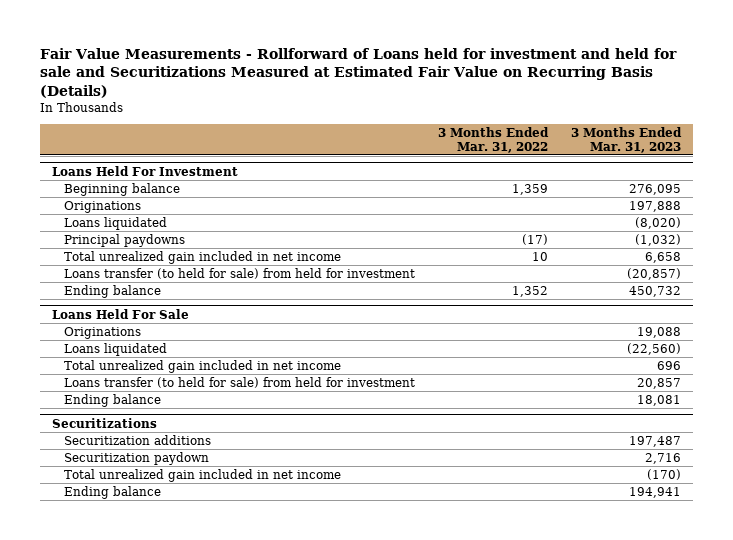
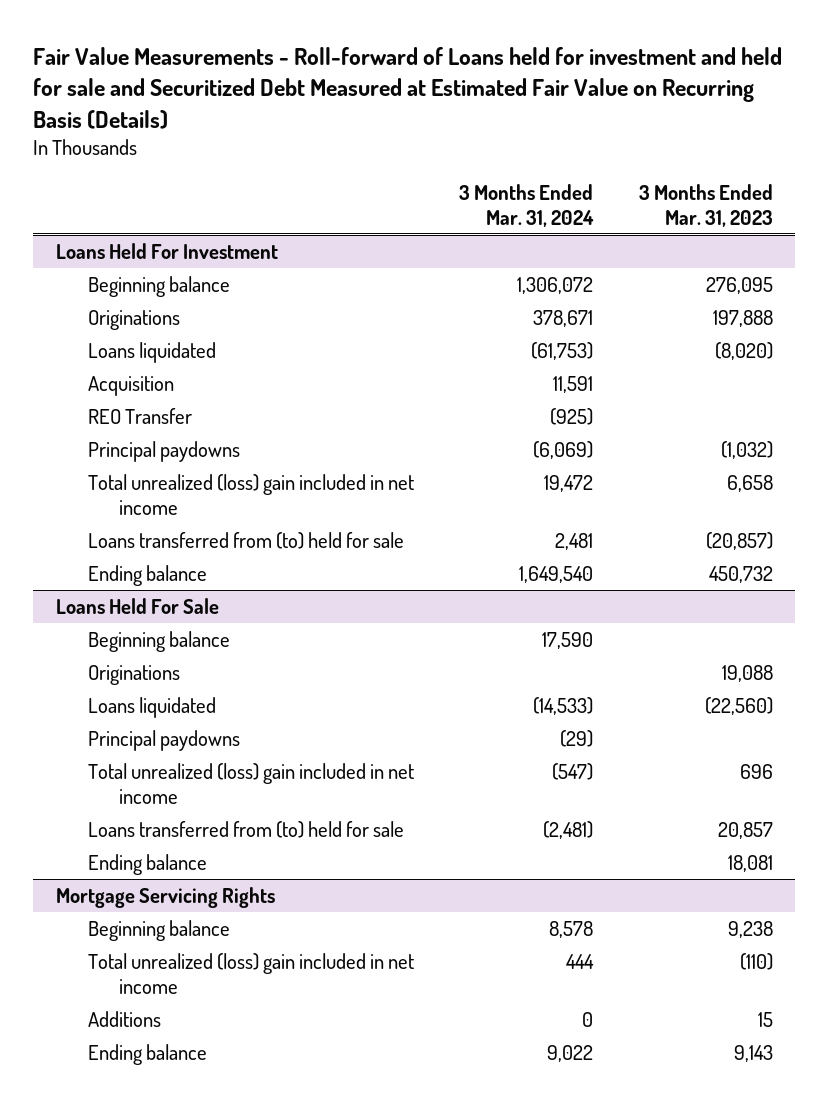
- Fair Value Measurements - Rollforward of Loans held for investment and held for sale and Securitizations Measured at Estimated Fair Value on Recurring Basis (Details)
+ Fair Value Measurements - Roll-forward of Loans held for investment and held for sale and Securitized Debt Measured at Estimated Fair Value on Recurring Basis (Details)
- | 3 Months Ended Mar. 31, 2022 | 3 Months Ended Mar. 31, 2023
+ | 3 Months Ended Mar. 31, 2024 | 3 Months Ended Mar. 31, 2023
@ Loans Held For Investment
+ Acquisition | 11,591 |
+ REO Transfer | (925) |
- Total unrealized gain included in net income | 10 | 6,658
- Loans transfer (to held for sale) from held for investment | | (20,857)
+ Total unrealized (loss) gain included in net income | 19,472 | 6,658
+ Loans transferred from (to) held for sale | 2,481 | (20,857)
@ Loans Held For Sale
+ Beginning balance | 17,590 |
- Total unrealized gain included in net income | | 696
- Loans transfer (to held for sale) from held for investment | | 20,857
+ Principal paydowns | (29) |
+ Total unrealized (loss) gain included in net income | (547) | 696
+ Loans transferred from (to) held for sale | (2,481) | 20,857
- Securitizations
- Securitization additions | | 197,487
- Securitization paydown | | 2,716
- Total unrealized gain included in net income | | (170)
- Ending balance | | 194,941
+ Mortgage Servicing Rights
+ Beginning balance | 8,578 | 9,238
+ Total unrealized (loss) gain included in net income | 444 | (110)
+ Additions | 0 | 15
+ Ending balance | 9,022 | 9,143

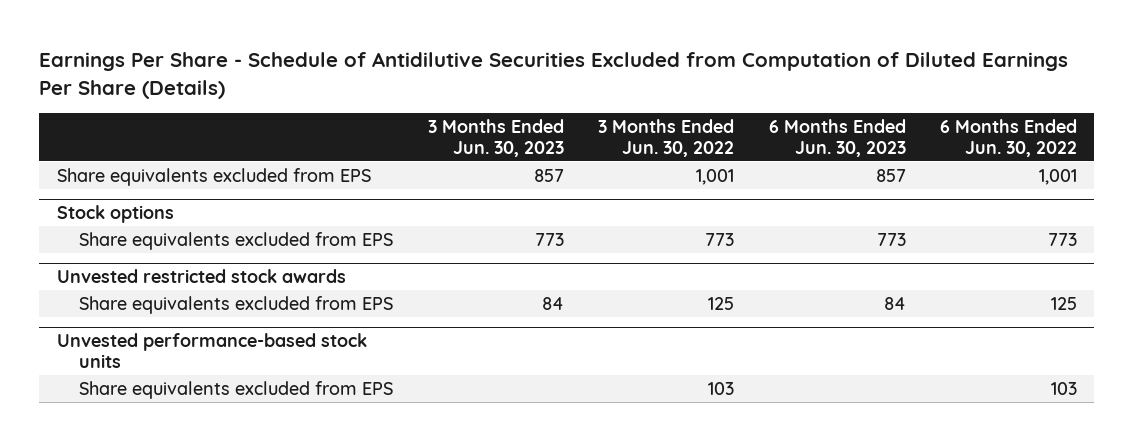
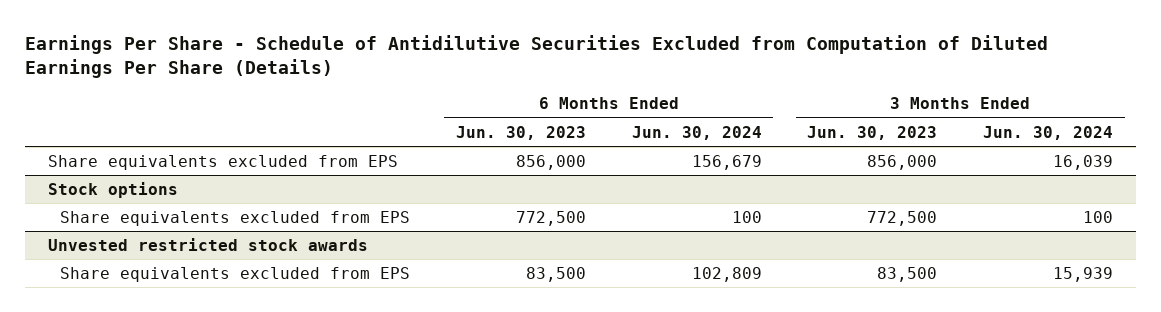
- | 3 Months Ended Jun. 30, 2023 | 3 Months Ended Jun. 30, 2022 | 6 Months Ended Jun. 30, 2023 | 6 Months Ended Jun. 30, 2022
+ | 6 Months Ended Jun. 30, 2023 | 6 Months Ended Jun. 30, 2024 | 3 Months Ended Jun. 30, 2023 | 3 Months Ended Jun. 30, 2024
- Share equivalents excluded from EPS | 857 | 1,001 | 857 | 1,001
+ Share equivalents excluded from EPS | 856,000 | 156,679 | 856,000 | 16,039
@ Stock options
- Share equivalents excluded from EPS | 773 | 773 | 773 | 773
+ Share equivalents excluded from EPS | 772,500 | 100 | 772,500 | 100
@ Unvested restricted stock awards
- Share equivalents excluded from EPS | 84 | 125 | 84 | 125
- Unvested performance-based stock units
- Share equivalents excluded from EPS | | 103 | | 103
@ Unvested restricted stock awards
+ Share equivalents excluded from EPS | 83,500 | 102,809 | 83,500 | 15,939

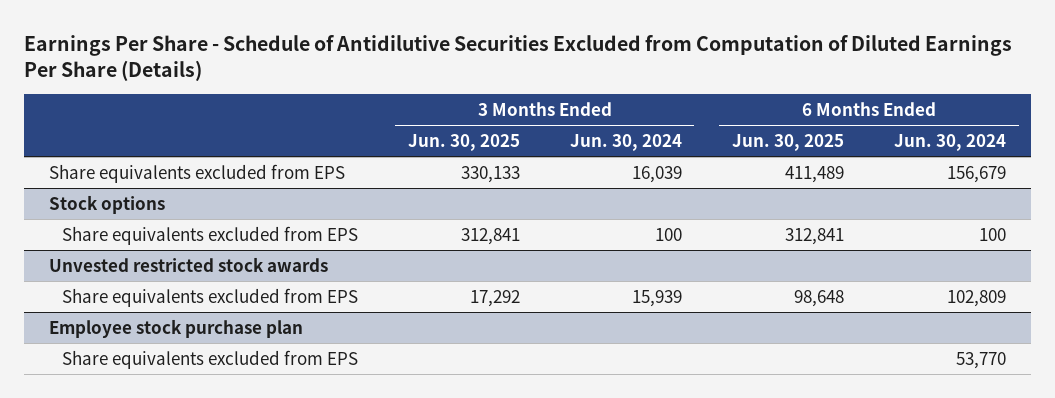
- | 6 Months Ended Jun. 30, 2023 | 6 Months Ended Jun. 30, 2024 | 3 Months Ended Jun. 30, 2023 | 3 Months Ended Jun. 30, 2024
+ | 3 Months Ended Jun. 30, 2025 | 3 Months Ended Jun. 30, 2024 | 6 Months Ended Jun. 30, 2025 | 6 Months Ended Jun. 30, 2024
+ Employee stock purchase plan
+ Share equivalents excluded from EPS | | | | 53,770

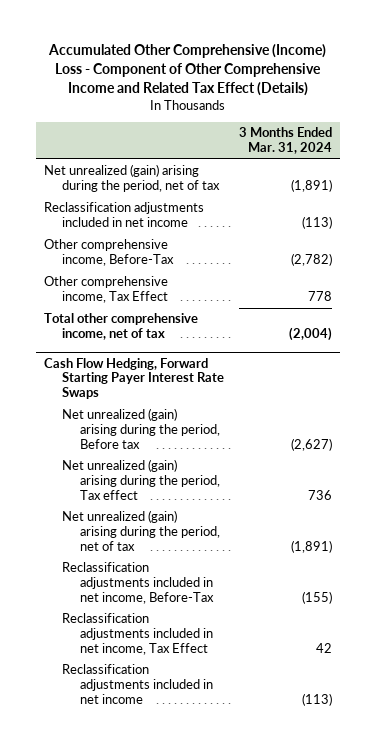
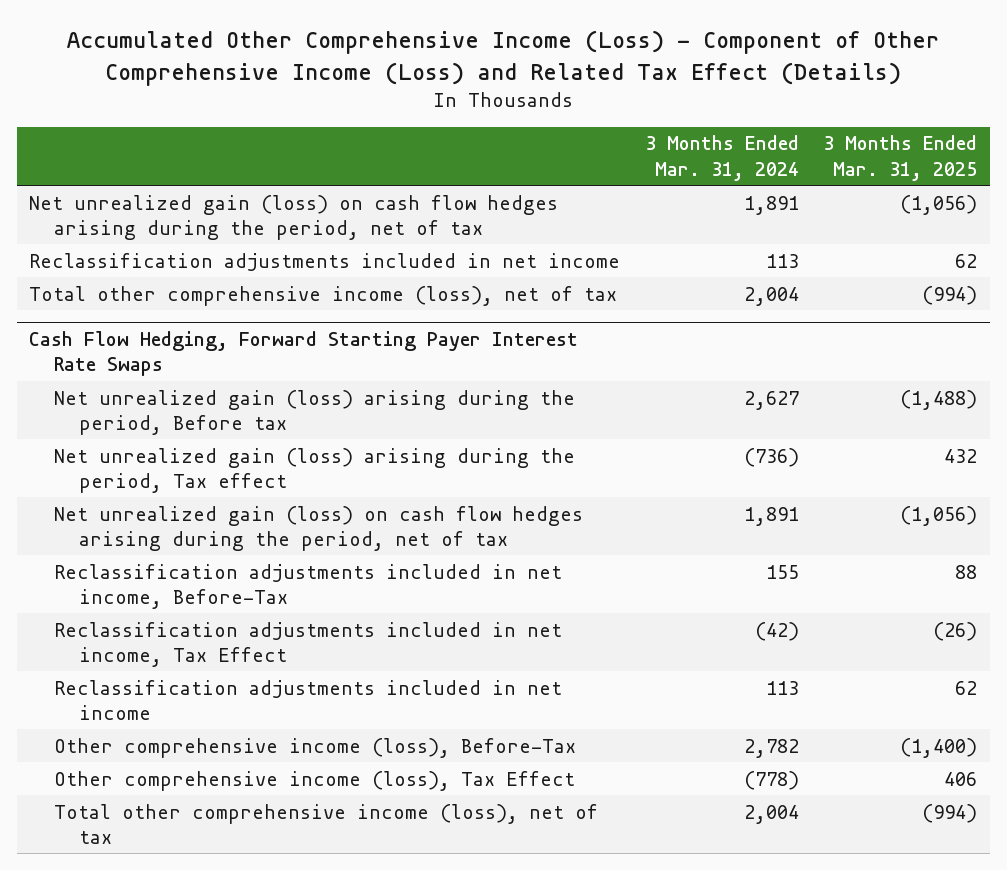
- Accumulated Other Comprehensive (Income) Loss - Component of Other Comprehensive Income and Related Tax Effect (Details)
+ Accumulated Other Comprehensive Income (Loss) - Component of Other Comprehensive Income (Loss) and Related Tax Effect (Details)
- | 3 Months Ended Mar. 31, 2024
+ | 3 Months Ended Mar. 31, 2024 | 3 Months Ended Mar. 31, 2025
- Net unrealized (gain) arising during the period, net of tax | (1,891)
- Reclassification adjustments included in net income | (113)
- Other comprehensive income, Before-Tax | (2,782)
- Other comprehensive income, Tax Effect | 778
- Total other comprehensive income, net of tax | (2,004)
+ Net unrealized gain (loss) on cash flow hedges arising during the period, net of tax | 1,891 | (1,056)
+ Reclassification adjustments included in net income | 113 | 62
+ Total other comprehensive income (loss), net of tax | 2,004 | (994)
@ Cash Flow Hedging, Forward Starting Payer Interest Rate Swaps
- Net unrealized (gain) arising during the period, Before tax | (2,627)
- Net unrealized (gain) arising during the period, Tax effect | 736
- Net unrealized (gain) arising during the period, net of tax | (1,891)
- Reclassification adjustments included in net income, Before-Tax | (155)
- Reclassification adjustments included in net income, Tax Effect | 42
- Reclassification adjustments included in net income | (113)
+ Net unrealized gain (loss) arising during the period, Before tax | 2,627 | (1,488)
+ Net unrealized gain (loss) arising during the period, Tax effect | (736) | 432
+ Net unrealized gain (loss) on cash flow hedges arising during the period, net of tax | 1,891 | (1,056)
+ Reclassification adjustments included in net income, Before-Tax | 155 | 88
+ Reclassification adjustments included in net income, Tax Effect | (42) | (26)
+ Reclassification adjustments included in net income | 113 | 62
+ Other comprehensive income (loss), Before-Tax | 2,782 | (1,400)
+ Other comprehensive income (loss), Tax Effect | (778) | 406
+ Total other comprehensive income (loss), net of tax | 2,004 | (994)

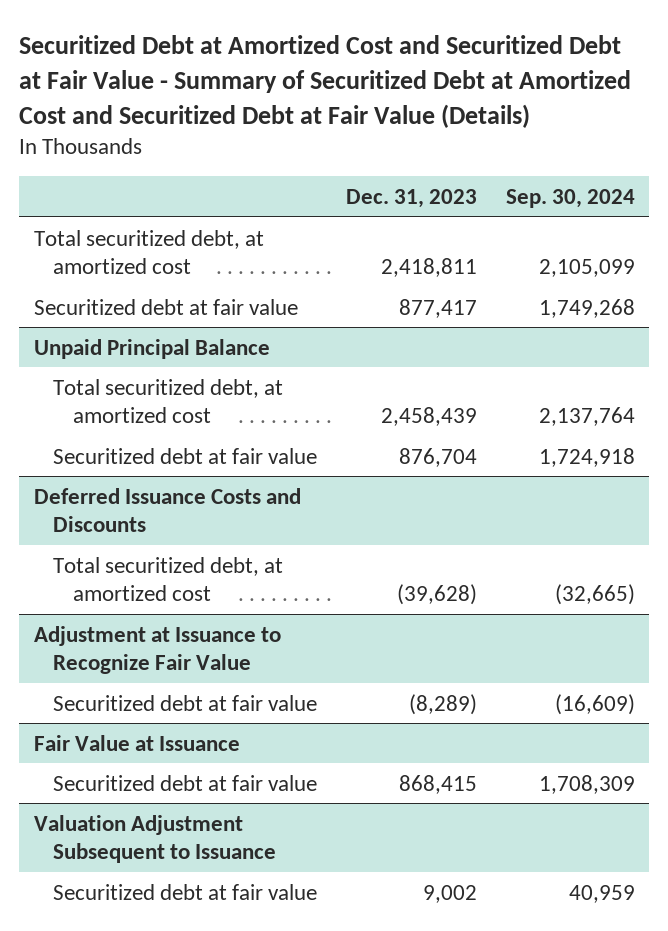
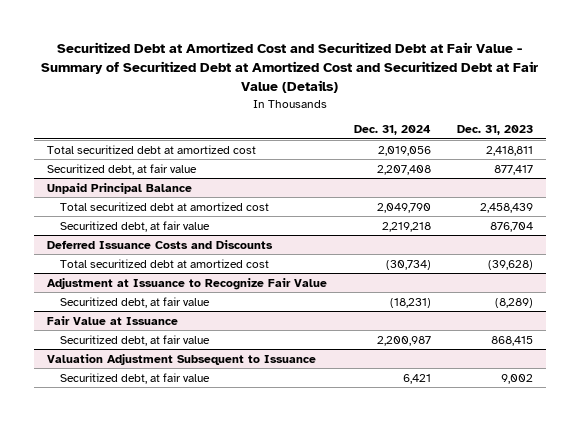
- | Dec. 31, 2023 | Sep. 30, 2024
+ | Dec. 31, 2024 | Dec. 31, 2023
- Total securitized debt, at amortized cost | 2,418,811 | 2,105,099
- Securitized debt at fair value | 877,417 | 1,749,268
+ Total securitized debt at amortized cost | 2,019,056 | 2,418,811
+ Securitized debt, at fair value | 2,207,408 | 877,417
@ Unpaid Principal Balance
- Total securitized debt, at amortized cost | 2,458,439 | 2,137,764
- Securitized debt at fair value | 876,704 | 1,724,918
+ Total securitized debt at amortized cost | 2,049,790 | 2,458,439
+ Securitized debt, at fair value | 2,219,218 | 876,704
@ Deferred Issuance Costs and Discounts
- Total securitized debt, at amortized cost | (39,628) | (32,665)
+ Total securitized debt at amortized cost | (30,734) | (39,628)
@ Adjustment at Issuance to Recognize Fair Value
- Securitized debt at fair value | (8,289) | (16,609)
+ Securitized debt, at fair value | (18,231) | (8,289)
@ Fair Value at Issuance
- Securitized debt at fair value | 868,415 | 1,708,309
+ Securitized debt, at fair value | 2,200,987 | 868,415
@ Valuation Adjustment Subsequent to Issuance
- Securitized debt at fair value | 9,002 | 40,959
+ Securitized debt, at fair value | 6,421 | 9,002

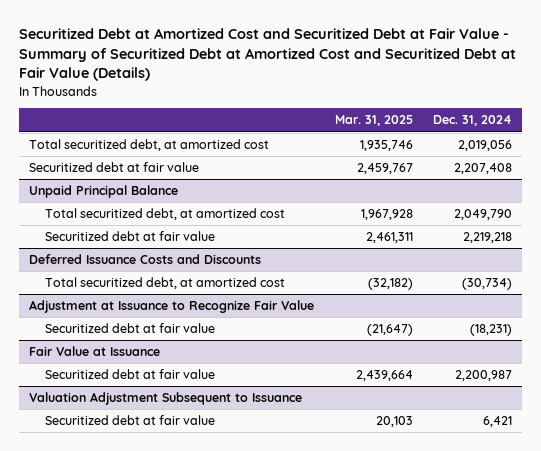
- | Dec. 31, 2024 | Dec. 31, 2023
+ | Mar. 31, 2025 | Dec. 31, 2024
- Total securitized debt at amortized cost | 2,019,056 | 2,418,811
- Securitized debt, at fair value | 2,207,408 | 877,417
+ Total securitized debt, at amortized cost | 1,935,746 | 2,019,056
+ Securitized debt at fair value | 2,459,767 | 2,207,408
@ Unpaid Principal Balance
- Total securitized debt at amortized cost | 2,049,790 | 2,458,439
- Securitized debt, at fair value | 2,219,218 | 876,704
+ Total securitized debt, at amortized cost | 1,967,928 | 2,049,790
+ Securitized debt at fair value | 2,461,311 | 2,219,218
@ Deferred Issuance Costs and Discounts
- Total securitized debt at amortized cost | (30,734) | (39,628)
+ Total securitized debt, at amortized cost | (32,182) | (30,734)
@ Adjustment at Issuance to Recognize Fair Value
- Securitized debt, at fair value | (18,231) | (8,289)
+ Securitized debt at fair value | (21,647) | (18,231)
@ Fair Value at Issuance
- Securitized debt, at fair value | 2,200,987 | 868,415
+ Securitized debt at fair value | 2,439,664 | 2,200,987
@ Valuation Adjustment Subsequent to Issuance
- Securitized debt, at fair value | 6,421 | 9,002
+ Securitized debt at fair value | 20,103 | 6,421

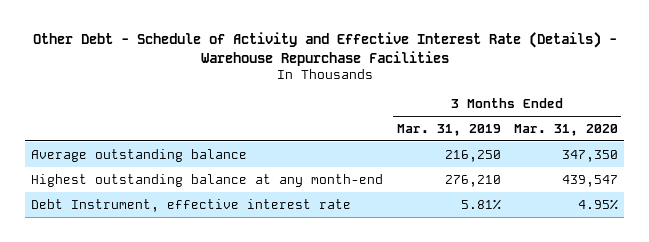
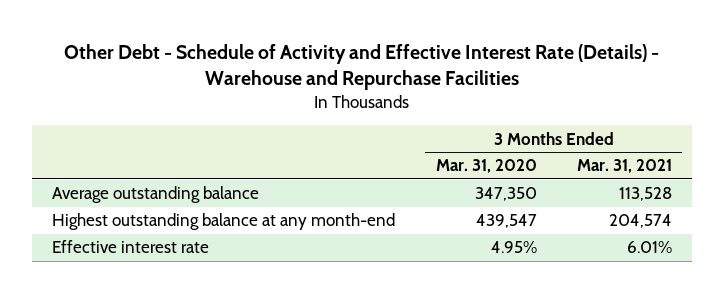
- Other Debt - Schedule of Activity and Effective Interest Rate (Details) - Warehouse Repurchase Facilities
+ Other Debt - Schedule of Activity and Effective Interest Rate (Details) - Warehouse and Repurchase Facilities
- | 3 Months Ended Mar. 31, 2019 | 3 Months Ended Mar. 31, 2020
+ | 3 Months Ended Mar. 31, 2020 | 3 Months Ended Mar. 31, 2021
- Debt Instrument, effective interest rate | 5.81% | 4.95%
+ Effective interest rate | 4.95% | 6.01%

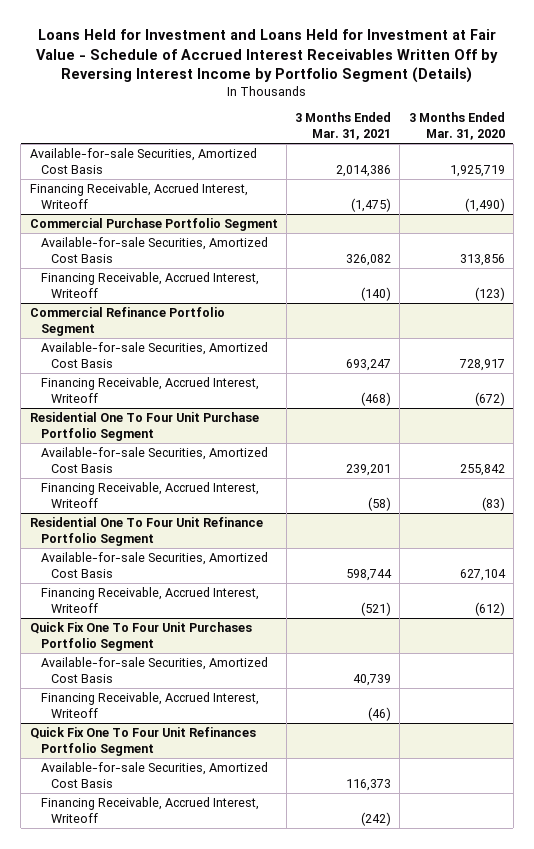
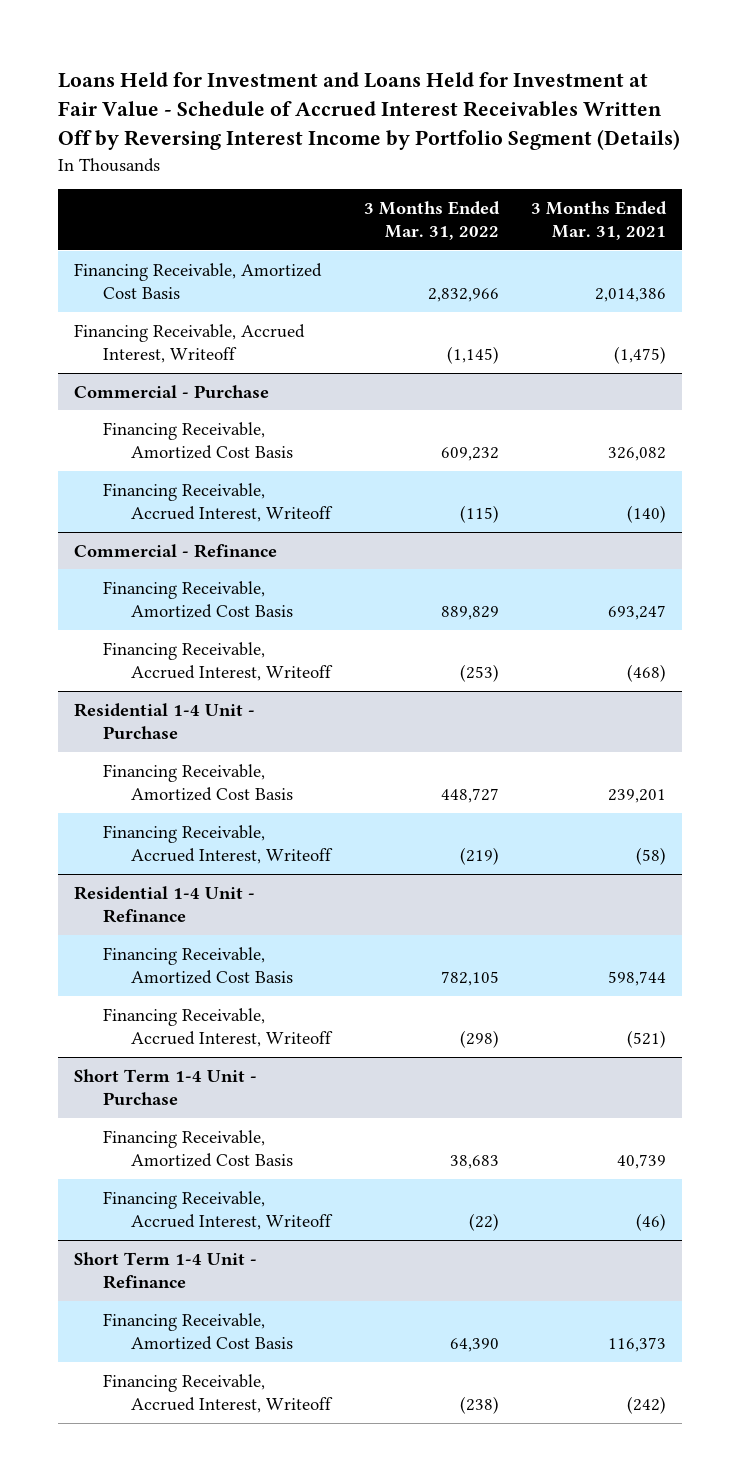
- | 3 Months Ended Mar. 31, 2021 | 3 Months Ended Mar. 31, 2020
+ | 3 Months Ended Mar. 31, 2022 | 3 Months Ended Mar. 31, 2021
- Available-for-sale Securities, Amortized Cost Basis | 2,014,386 | 1,925,719
+ Financing Receivable, Amortized Cost Basis | 2,832,966 | 2,014,386
- Commercial Purchase Portfolio Segment
- Available-for-sale Securities, Amortized Cost Basis | 326,082 | 313,856
+ Commercial - Purchase
+ Financing Receivable, Amortized Cost Basis | 609,232 | 326,082
- Commercial Refinance Portfolio Segment
- Available-for-sale Securities, Amortized Cost Basis | 693,247 | 728,917
+ Commercial - Refinance
+ Financing Receivable, Amortized Cost Basis | 889,829 | 693,247
- Residential One To Four Unit Purchase Portfolio Segment
- Available-for-sale Securities, Amortized Cost Basis | 239,201 | 255,842
+ Residential 1-4 Unit - Purchase
+ Financing Receivable, Amortized Cost Basis | 448,727 | 239,201
- Residential One To Four Unit Refinance Portfolio Segment
- Available-for-sale Securities, Amortized Cost Basis | 598,744 | 627,104
+ Residential 1-4 Unit - Refinance
+ Financing Receivable, Amortized Cost Basis | 782,105 | 598,744
- Quick Fix One To Four Unit Purchases Portfolio Segment
- Available-for-sale Securities, Amortized Cost Basis | 40,739 |
+ Short Term 1-4 Unit - Purchase
+ Financing Receivable, Amortized Cost Basis | 38,683 | 40,739
- Quick Fix One To Four Unit Refinances Portfolio Segment
- Available-for-sale Securities, Amortized Cost Basis | 116,373 |
+ Short Term 1-4 Unit - Refinance
+ Financing Receivable, Amortized Cost Basis | 64,390 | 116,373

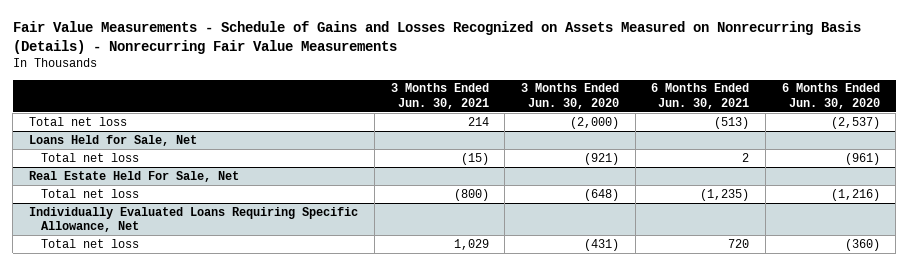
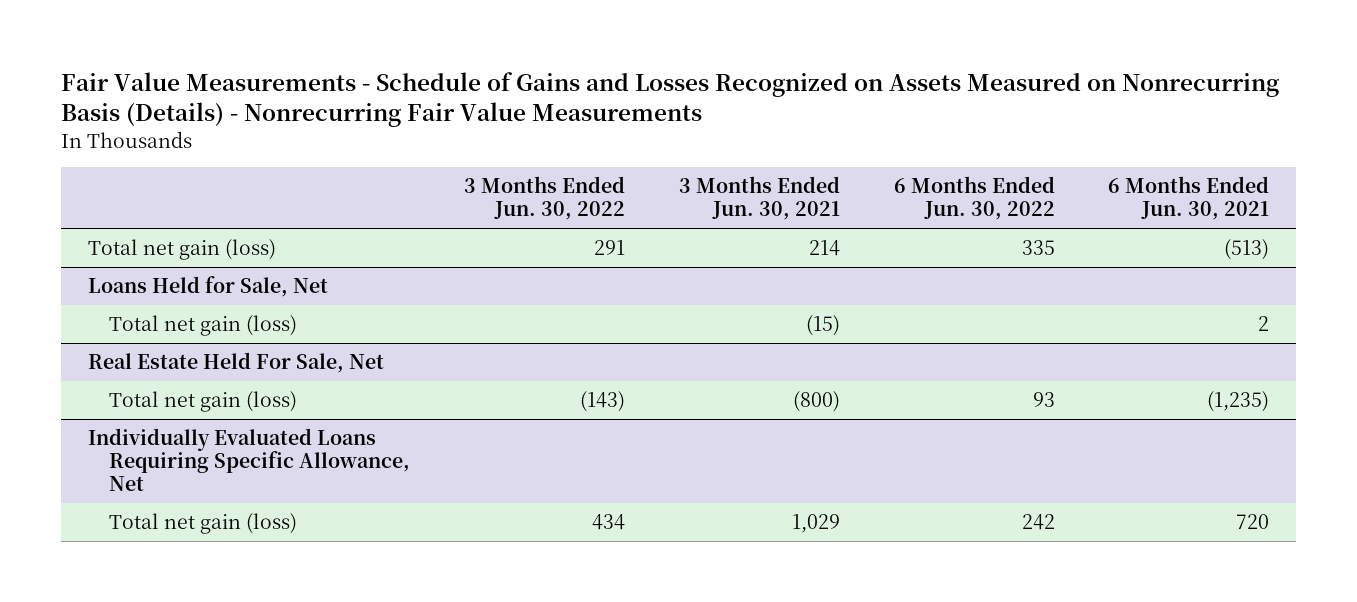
- | 3 Months Ended Jun. 30, 2021 | 3 Months Ended Jun. 30, 2020 | 6 Months Ended Jun. 30, 2021 | 6 Months Ended Jun. 30, 2020
+ | 3 Months Ended Jun. 30, 2022 | 3 Months Ended Jun. 30, 2021 | 6 Months Ended Jun. 30, 2022 | 6 Months Ended Jun. 30, 2021
- Total net loss | 214 | (2,000) | (513) | (2,537)
+ Total net gain (loss) | 291 | 214 | 335 | (513)
@ Loans Held for Sale, Net
- Total net loss | (15) | (921) | 2 | (961)
+ Total net gain (loss) | | (15) | | 2
@ Real Estate Held For Sale, Net
- Total net loss | (800) | (648) | (1,235) | (1,216)
+ Total net gain (loss) | (143) | (800) | 93 | (1,235)
@ Individually Evaluated Loans Requiring Specific Allowance, Net
- Total net loss | 1,029 | (431) | 720 | (360)
+ Total net gain (loss) | 434 | 1,029 | 242 | 720

